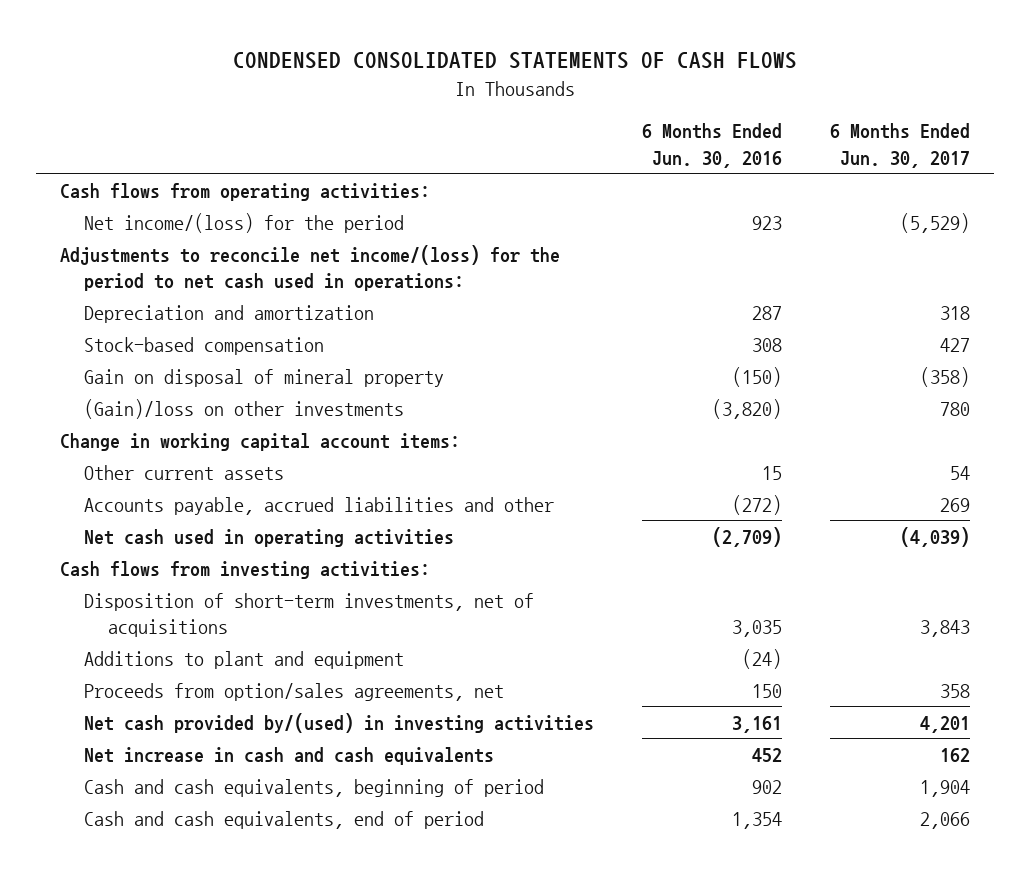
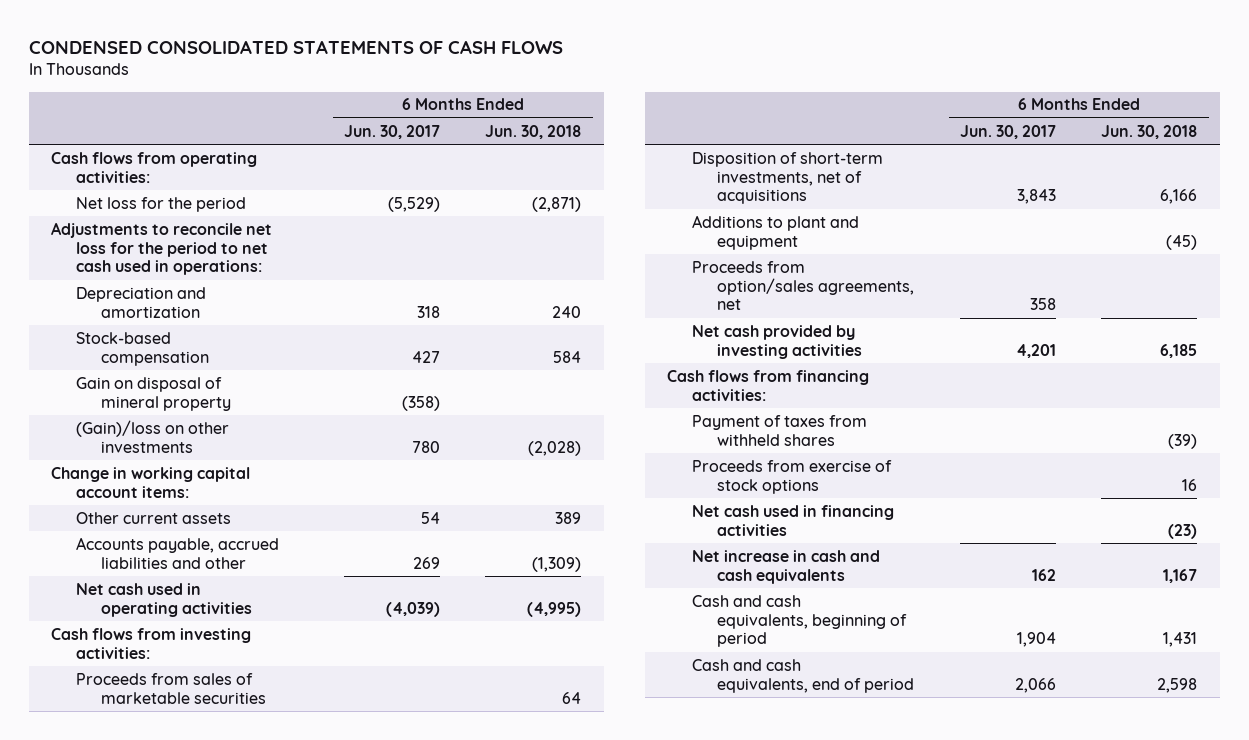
- | 6 Months Ended Jun. 30, 2016 | 6 Months Ended Jun. 30, 2017
+ | 6 Months Ended Jun. 30, 2017 | 6 Months Ended Jun. 30, 2018
- Net income/(loss) for the period | 923 | (5,529)
- Adjustments to reconcile net income/(loss) for the period to net cash used in operations:
+ Net loss for the period | (5,529) | (2,871)
+ Adjustments to reconcile net loss for the period to net cash used in operations:
+ Proceeds from sales of marketable securities | | 64
- Net cash provided by/(used) in investing activities | 3,161 | 4,201
+ Net cash provided by investing activities | 4,201 | 6,185
+ Cash flows from financing activities:
+ Payment of taxes from withheld shares | | (39)
+ Proceeds from exercise of stock options | | 16
+ Net cash used in financing activities | | (23)

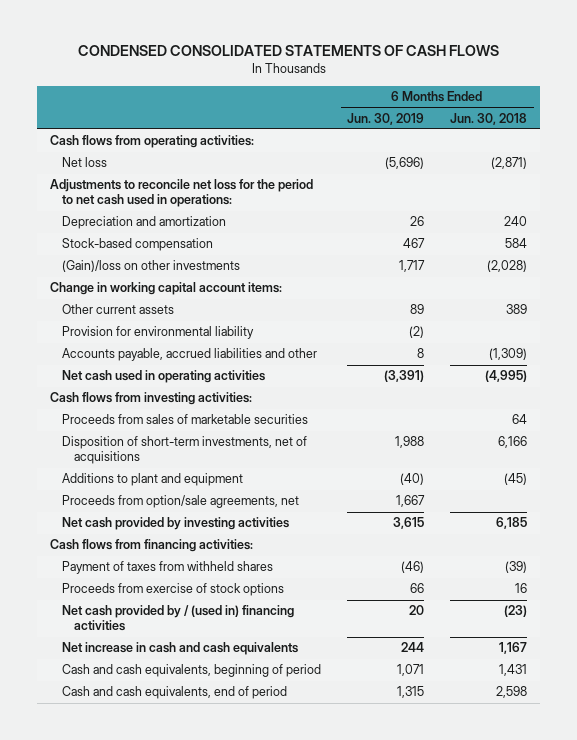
- | 6 Months Ended Jun. 30, 2017 | 6 Months Ended Jun. 30, 2018
+ | 6 Months Ended Jun. 30, 2019 | 6 Months Ended Jun. 30, 2018
- Net loss for the period | (5,529) | (2,871)
+ Net loss | (5,696) | (2,871)
- Gain on disposal of mineral property | (358) |
+ Provision for environmental liability | (2) |
- Proceeds from option/sales agreements, net | 358 |
+ Proceeds from option/sale agreements, net | 1,667 |
- Net cash used in financing activities | | (23)
+ Net cash provided by / (used in) financing activities | 20 | (23)

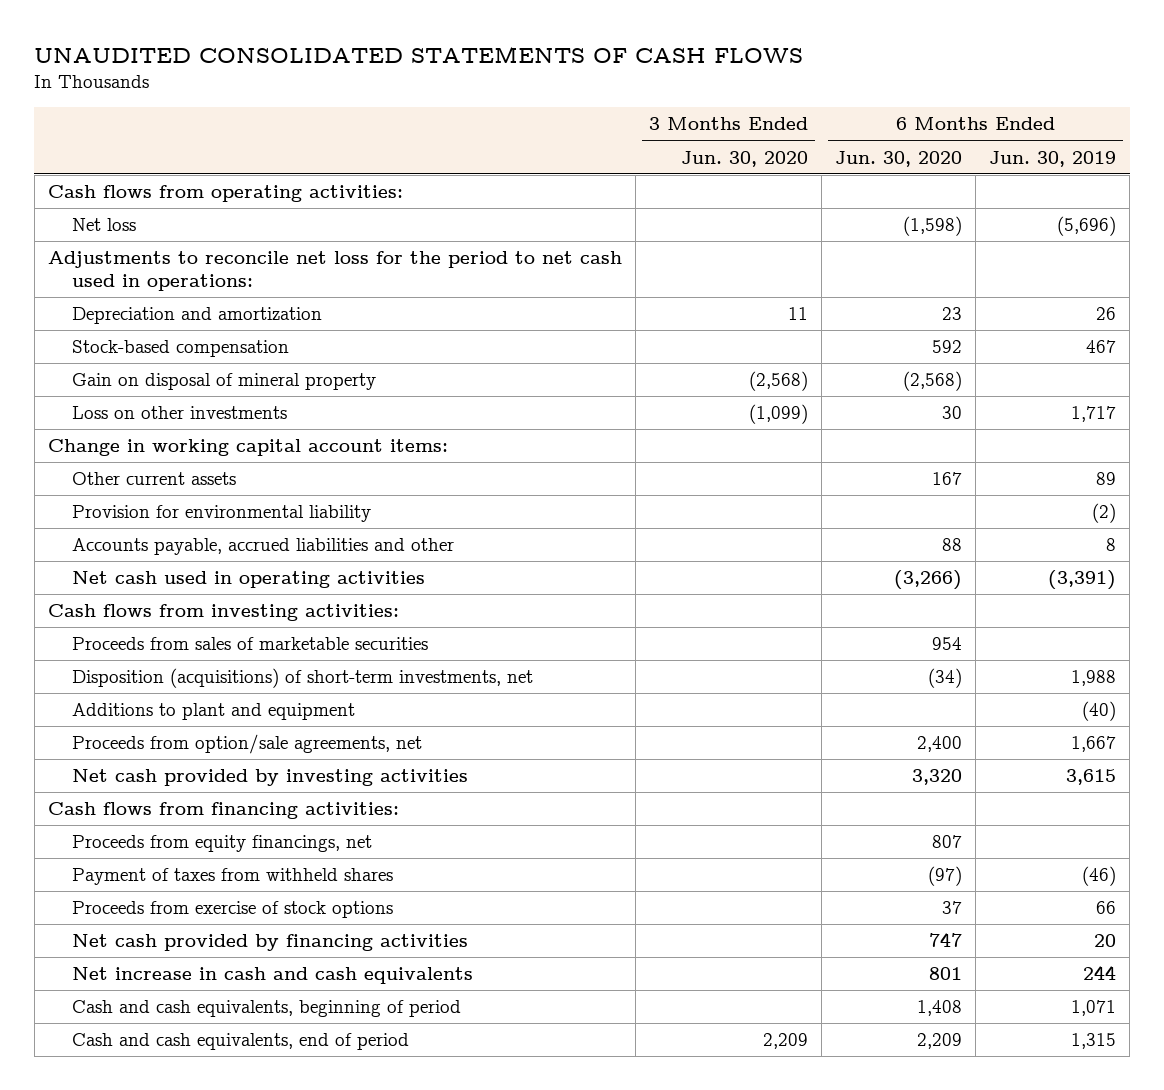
- CONDENSED CONSOLIDATED STATEMENTS OF CASH FLOWS
+ UNAUDITED CONSOLIDATED STATEMENTS OF CASH FLOWS
- | 6 Months Ended Jun. 30, 2019 | 6 Months Ended Jun. 30, 2018
+ | 3 Months Ended Jun. 30, 2020 | 6 Months Ended Jun. 30, 2020 | 6 Months Ended Jun. 30, 2019
- (Gain)/loss on other investments | 1,717 | (2,028)
+ Gain on disposal of mineral property | (2,568) | (2,568) |
+ Loss on other investments | (1,099) | 30 | 1,717
- Disposition of short-term investments, net of acquisitions | 1,988 | 6,166
+ Disposition (acquisitions) of short-term investments, net | | (34) | 1,988
+ Proceeds from equity financings, net | | 807 |
- Net cash provided by / (used in) financing activities | 20 | (23)
+ Net cash provided by financing activities | | 747 | 20

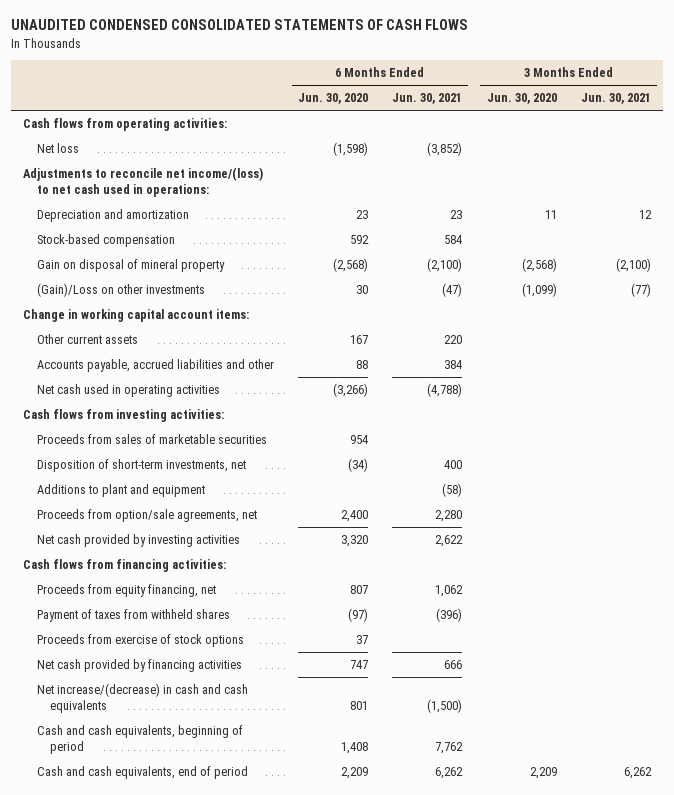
- UNAUDITED CONSOLIDATED STATEMENTS OF CASH FLOWS
+ UNAUDITED CONDENSED CONSOLIDATED STATEMENTS OF CASH FLOWS
- | 3 Months Ended Jun. 30, 2020 | 6 Months Ended Jun. 30, 2020 | 6 Months Ended Jun. 30, 2019
+ | 6 Months Ended Jun. 30, 2020 | 6 Months Ended Jun. 30, 2021 | 3 Months Ended Jun. 30, 2020 | 3 Months Ended Jun. 30, 2021
- Adjustments to reconcile net loss for the period to net cash used in operations:
+ Adjustments to reconcile net income/(loss) to net cash used in operations:
- Loss on other investments | (1,099) | 30 | 1,717
+ (Gain)/Loss on other investments | 30 | (47) | (1,099) | (77)
- Provision for environmental liability | | | (2)
- Disposition (acquisitions) of short-term investments, net | | (34) | 1,988
+ Disposition of short-term investments, net | (34) | 400 | |
- Proceeds from equity financings, net | | 807 |
+ Proceeds from equity financing, net | 807 | 1,062 | |
- Net increase in cash and cash equivalents | | 801 | 244
+ Net increase/(decrease) in cash and cash equivalents | 801 | (1,500) | |

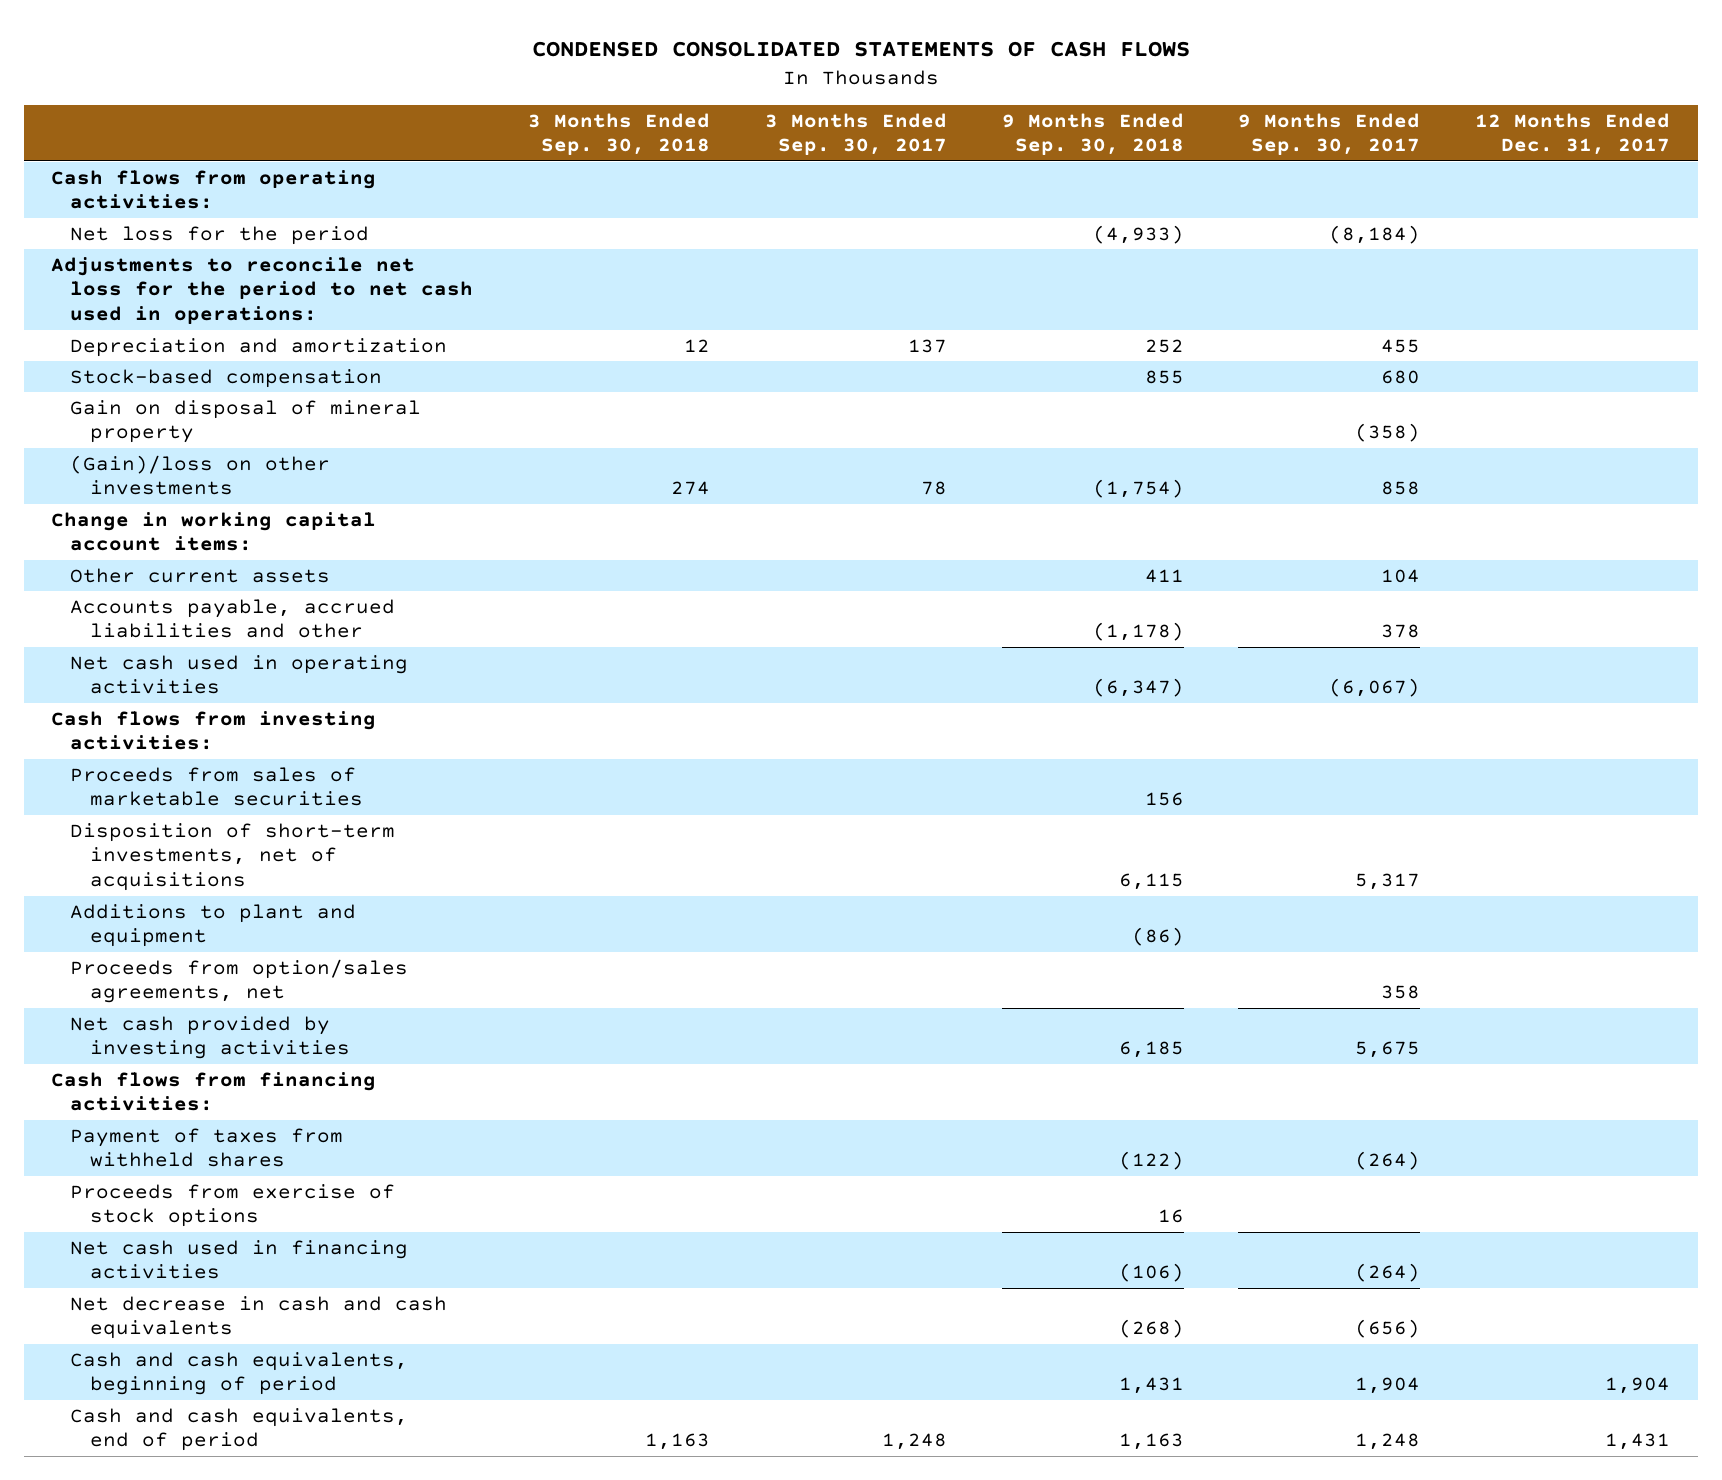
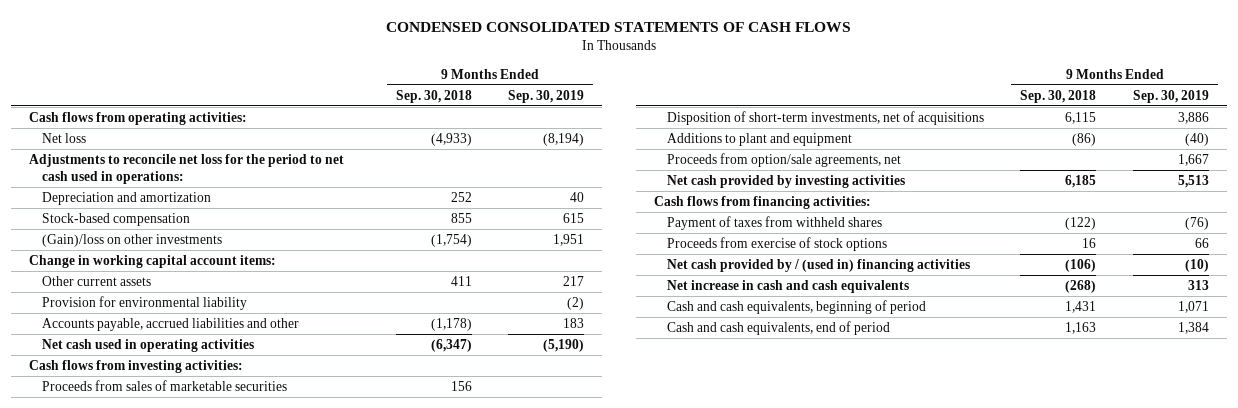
- | 3 Months Ended Sep. 30, 2018 | 3 Months Ended Sep. 30, 2017 | 9 Months Ended Sep. 30, 2018 | 9 Months Ended Sep. 30, 2017 | 12 Months Ended Dec. 31, 2017
+ | 9 Months Ended Sep. 30, 2018 | 9 Months Ended Sep. 30, 2019
- Net loss for the period | | | (4,933) | (8,184) |
+ Net loss | (4,933) | (8,194)
- Gain on disposal of mineral property | | | | (358) |
+ Provision for environmental liability | | (2)
- Proceeds from option/sales agreements, net | | | | 358 |
+ Proceeds from option/sale agreements, net | | 1,667
- Net cash used in financing activities | | | (106) | (264) |
- Net decrease in cash and cash equivalents | | | (268) | (656) |
+ Net cash provided by / (used in) financing activities | (106) | (10)
+ Net increase in cash and cash equivalents | (268) | 313

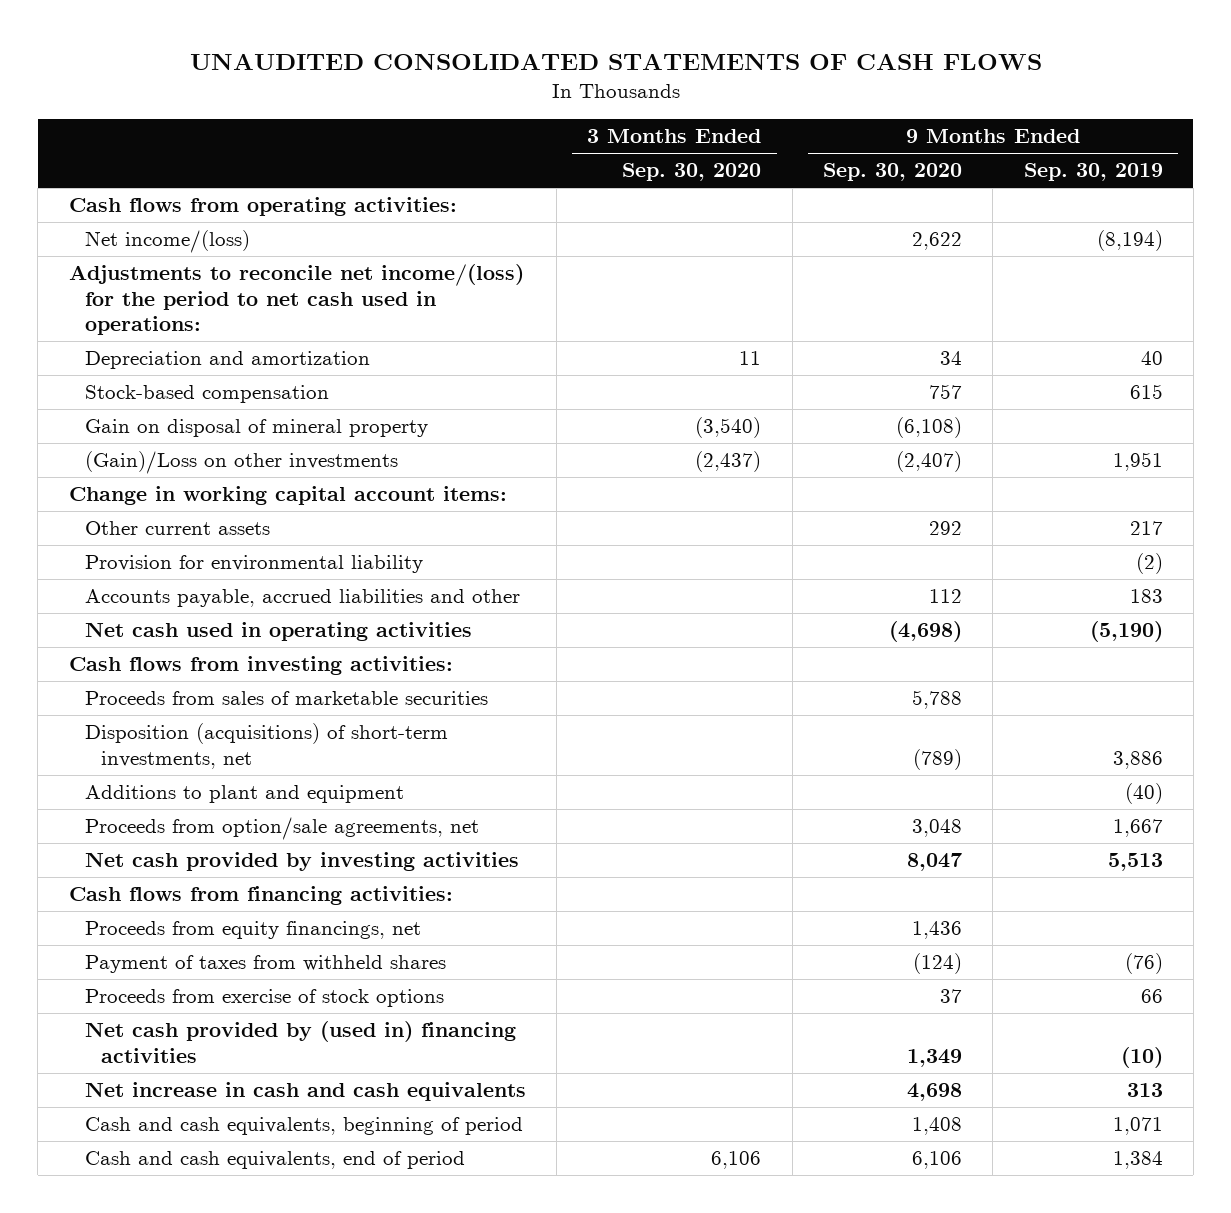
- CONDENSED CONSOLIDATED STATEMENTS OF CASH FLOWS
+ UNAUDITED CONSOLIDATED STATEMENTS OF CASH FLOWS
- | 9 Months Ended Sep. 30, 2018 | 9 Months Ended Sep. 30, 2019
+ | 3 Months Ended Sep. 30, 2020 | 9 Months Ended Sep. 30, 2020 | 9 Months Ended Sep. 30, 2019
- Net loss | (4,933) | (8,194)
- Adjustments to reconcile net loss for the period to net cash used in operations:
+ Net income/(loss) | | 2,622 | (8,194)
+ Adjustments to reconcile net income/(loss) for the period to net cash used in operations:
- (Gain)/loss on other investments | (1,754) | 1,951
+ Gain on disposal of mineral property | (3,540) | (6,108) |
+ (Gain)/Loss on other investments | (2,437) | (2,407) | 1,951
- Disposition of short-term investments, net of acquisitions | 6,115 | 3,886
+ Disposition (acquisitions) of short-term investments, net | | (789) | 3,886
+ Proceeds from equity financings, net | | 1,436 |
- Net cash provided by / (used in) financing activities | (106) | (10)
+ Net cash provided by (used in) financing activities | | 1,349 | (10)

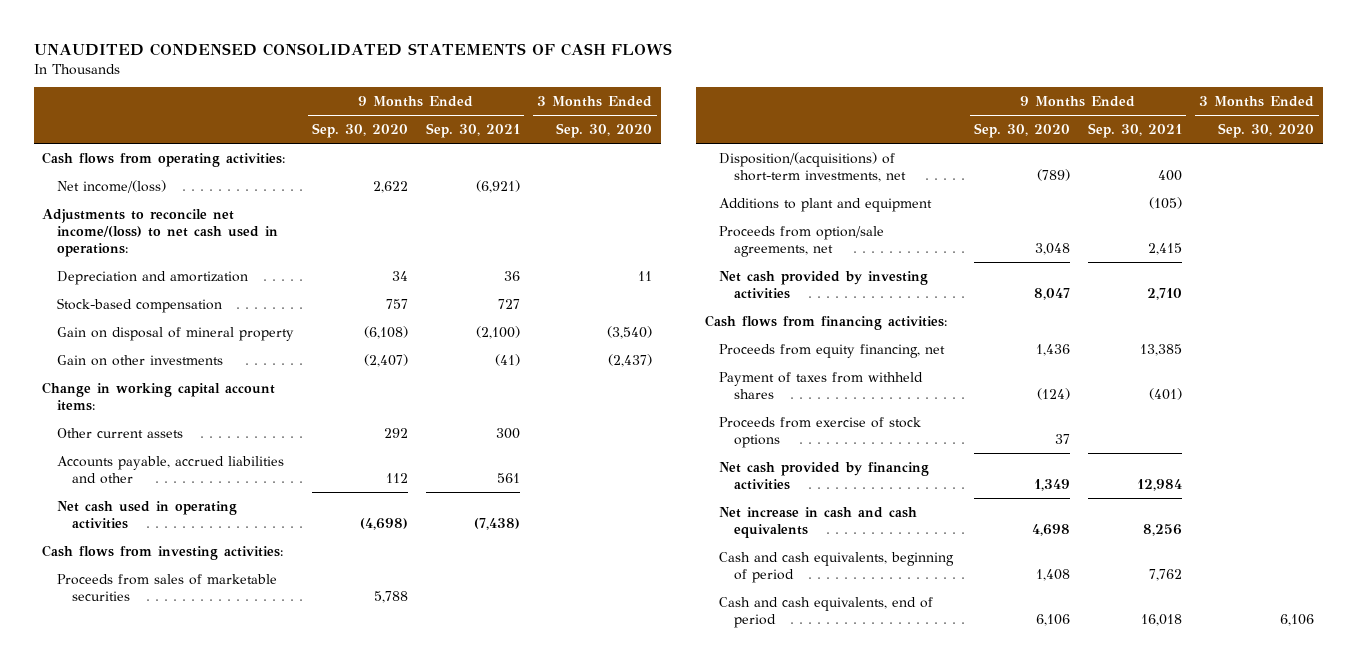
- UNAUDITED CONSOLIDATED STATEMENTS OF CASH FLOWS
+ UNAUDITED CONDENSED CONSOLIDATED STATEMENTS OF CASH FLOWS
- | 3 Months Ended Sep. 30, 2020 | 9 Months Ended Sep. 30, 2020 | 9 Months Ended Sep. 30, 2019
+ | 9 Months Ended Sep. 30, 2020 | 9 Months Ended Sep. 30, 2021 | 3 Months Ended Sep. 30, 2020
- Adjustments to reconcile net income/(loss) for the period to net cash used in operations:
+ Adjustments to reconcile net income/(loss) to net cash used in operations:
- (Gain)/Loss on other investments | (2,437) | (2,407) | 1,951
+ Gain on other investments | (2,407) | (41) | (2,437)
- Provision for environmental liability | | | (2)
- Disposition (acquisitions) of short-term investments, net | | (789) | 3,886
+ Disposition/(acquisitions) of short-term investments, net | (789) | 400 |
- Proceeds from equity financings, net | | 1,436 |
+ Proceeds from equity financing, net | 1,436 | 13,385 |
- Net cash provided by (used in) financing activities | | 1,349 | (10)
+ Net cash provided by financing activities | 1,349 | 12,984 |

